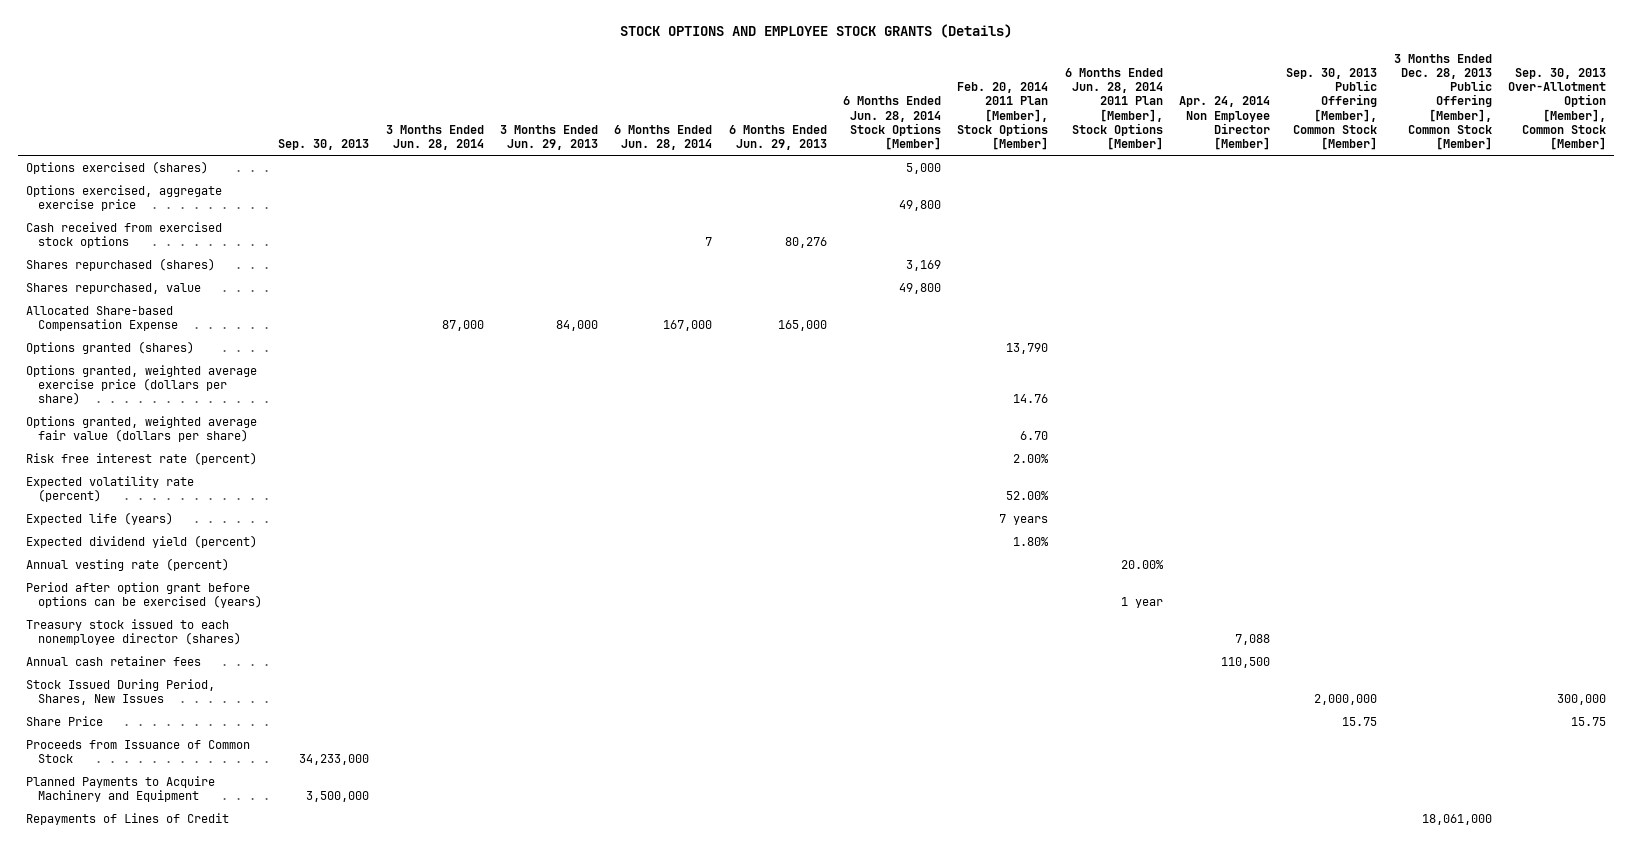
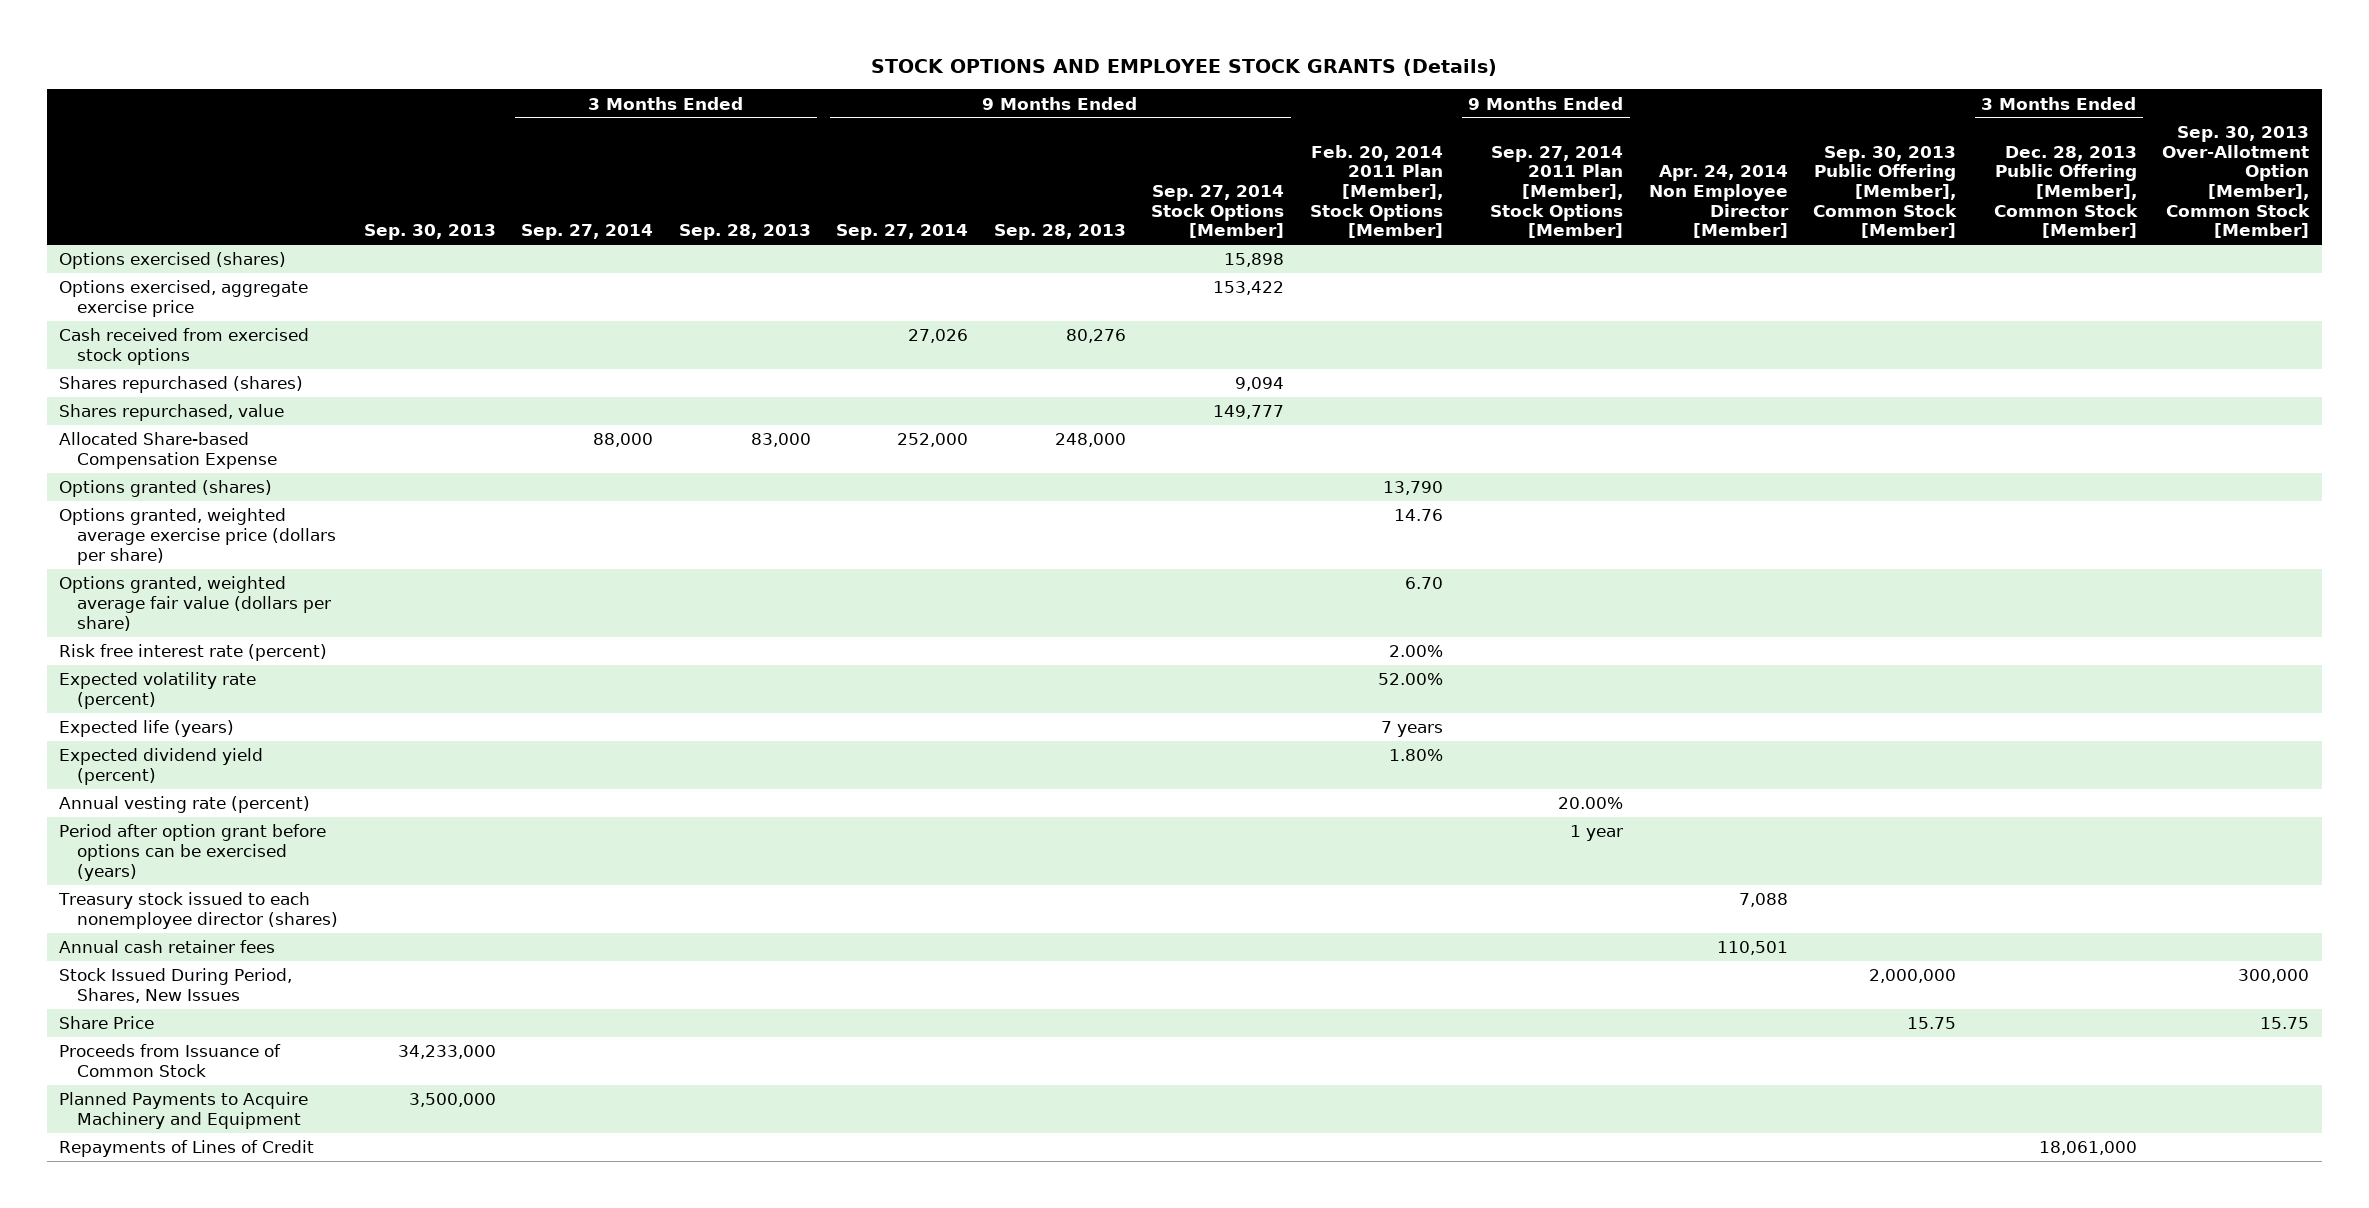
- | Sep. 30, 2013 | 3 Months Ended Jun. 28, 2014 | 3 Months Ended Jun. 29, 2013 | 6 Months Ended Jun. 28, 2014 | 6 Months Ended Jun. 29, 2013 | 6 Months Ended Jun. 28, 2014 Stock Options [Member] | Feb. 20, 2014 2011 Plan [Member], Stock Options [Member] | 6 Months Ended Jun. 28, 2014 2011 Plan [Member], Stock Options [Member] | Apr. 24, 2014 Non Employee Director [Member] | Sep. 30, 2013 Public Offering [Member], Common Stock [Member] | 3 Months Ended Dec. 28, 2013 Public Offering [Member], Common Stock [Member] | Sep. 30, 2013 Over-Allotment Option [Member], Common Stock [Member]
+ | Sep. 30, 2013 | 3 Months Ended Sep. 27, 2014 | 3 Months Ended Sep. 28, 2013 | 9 Months Ended Sep. 27, 2014 | 9 Months Ended Sep. 28, 2013 | 9 Months Ended Sep. 27, 2014 Stock Options [Member] | Feb. 20, 2014 2011 Plan [Member], Stock Options [Member] | 9 Months Ended Sep. 27, 2014 2011 Plan [Member], Stock Options [Member] | Apr. 24, 2014 Non Employee Director [Member] | Sep. 30, 2013 Public Offering [Member], Common Stock [Member] | 3 Months Ended Dec. 28, 2013 Public Offering [Member], Common Stock [Member] | Sep. 30, 2013 Over-Allotment Option [Member], Common Stock [Member]
- Annual cash retainer fees | | | | | | | | | 110,500 | | |
+ Annual cash retainer fees | | | | | | | | | 110,501 | | |

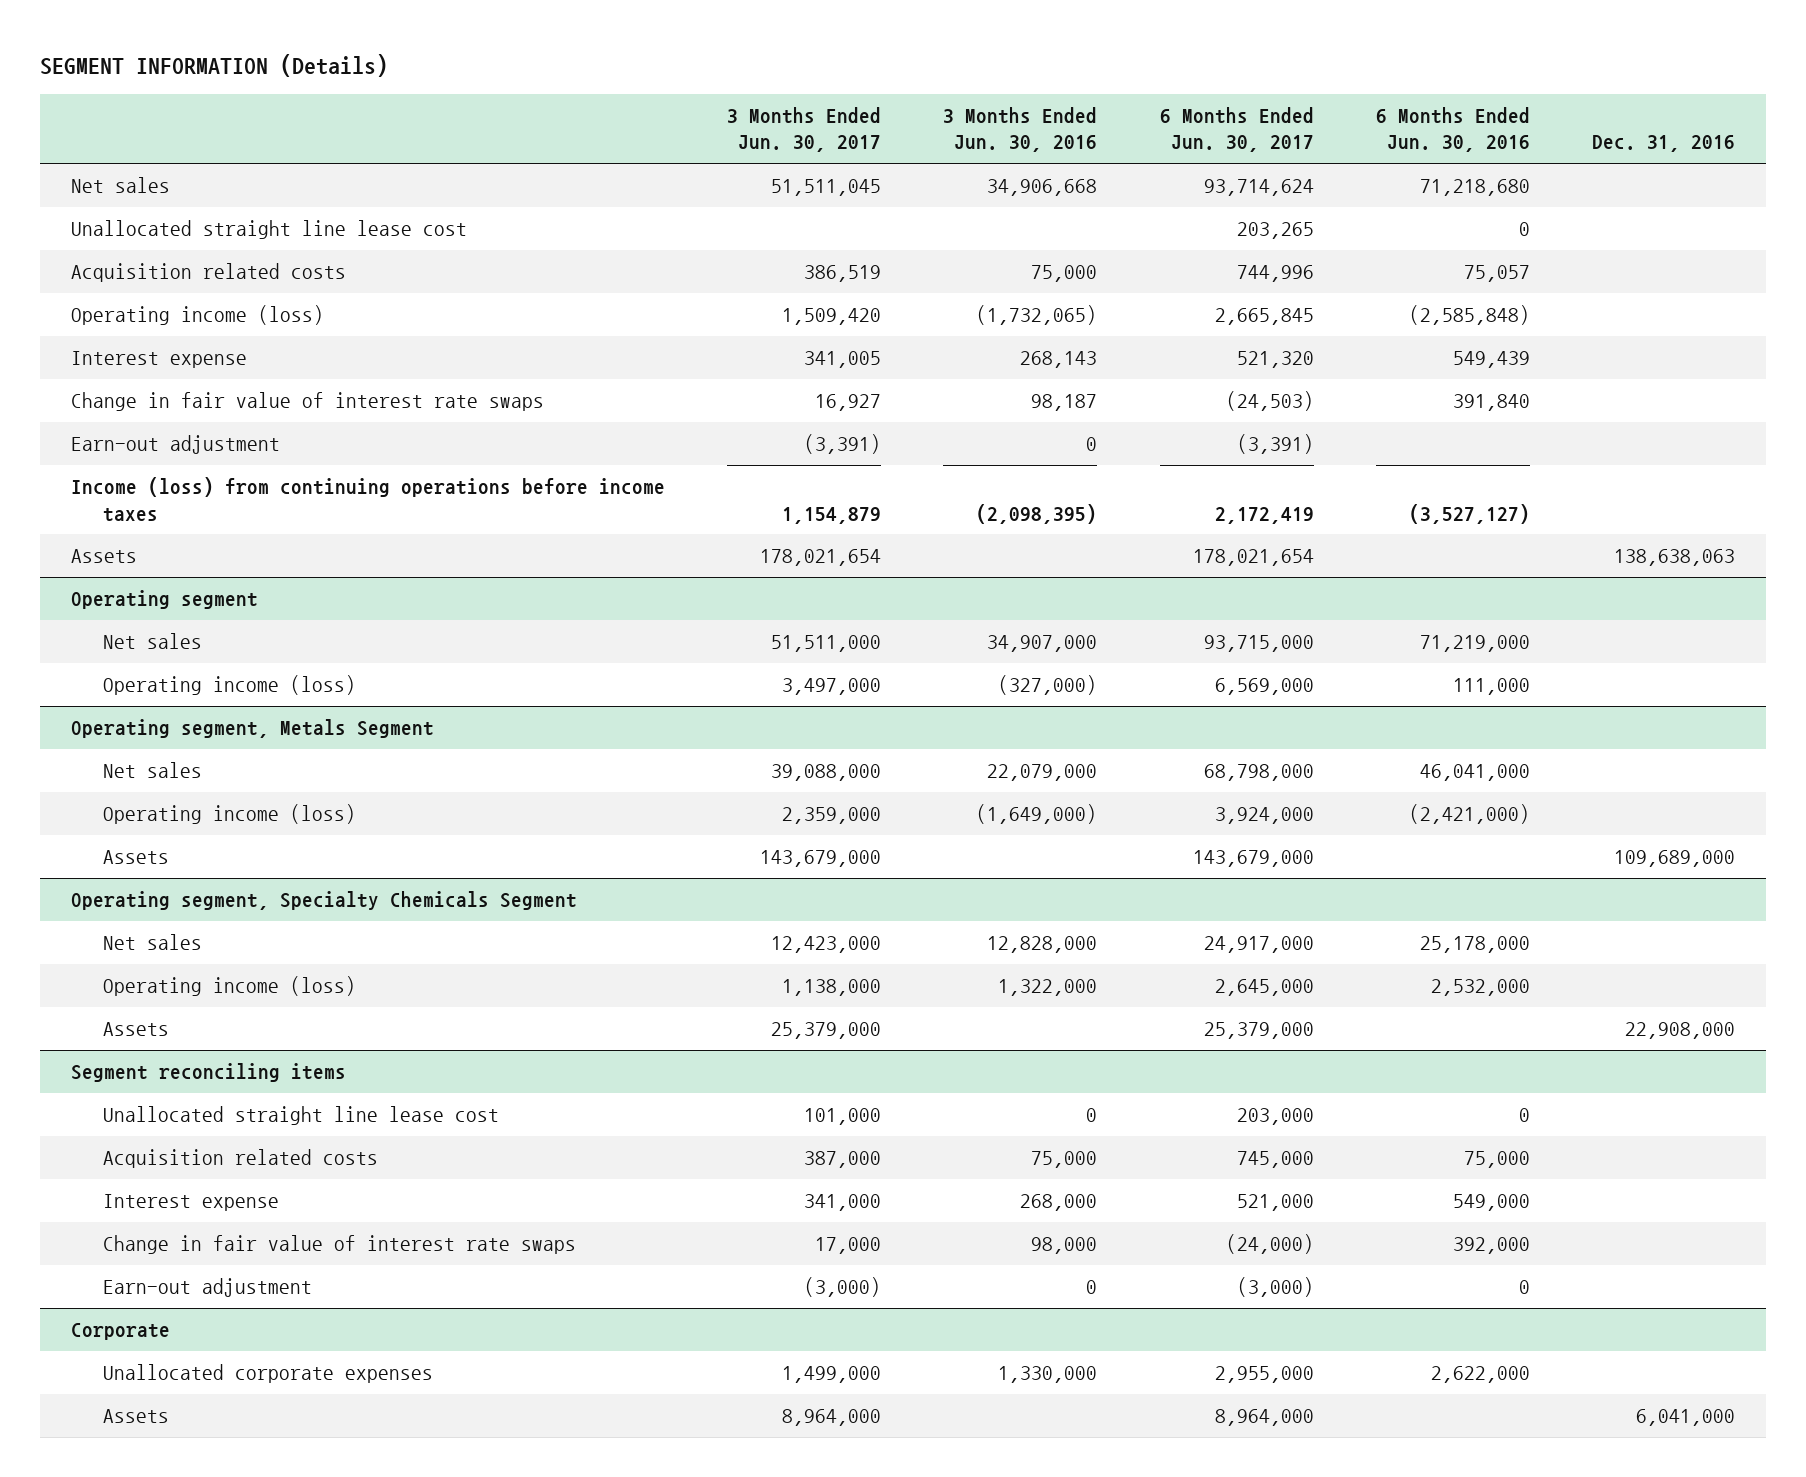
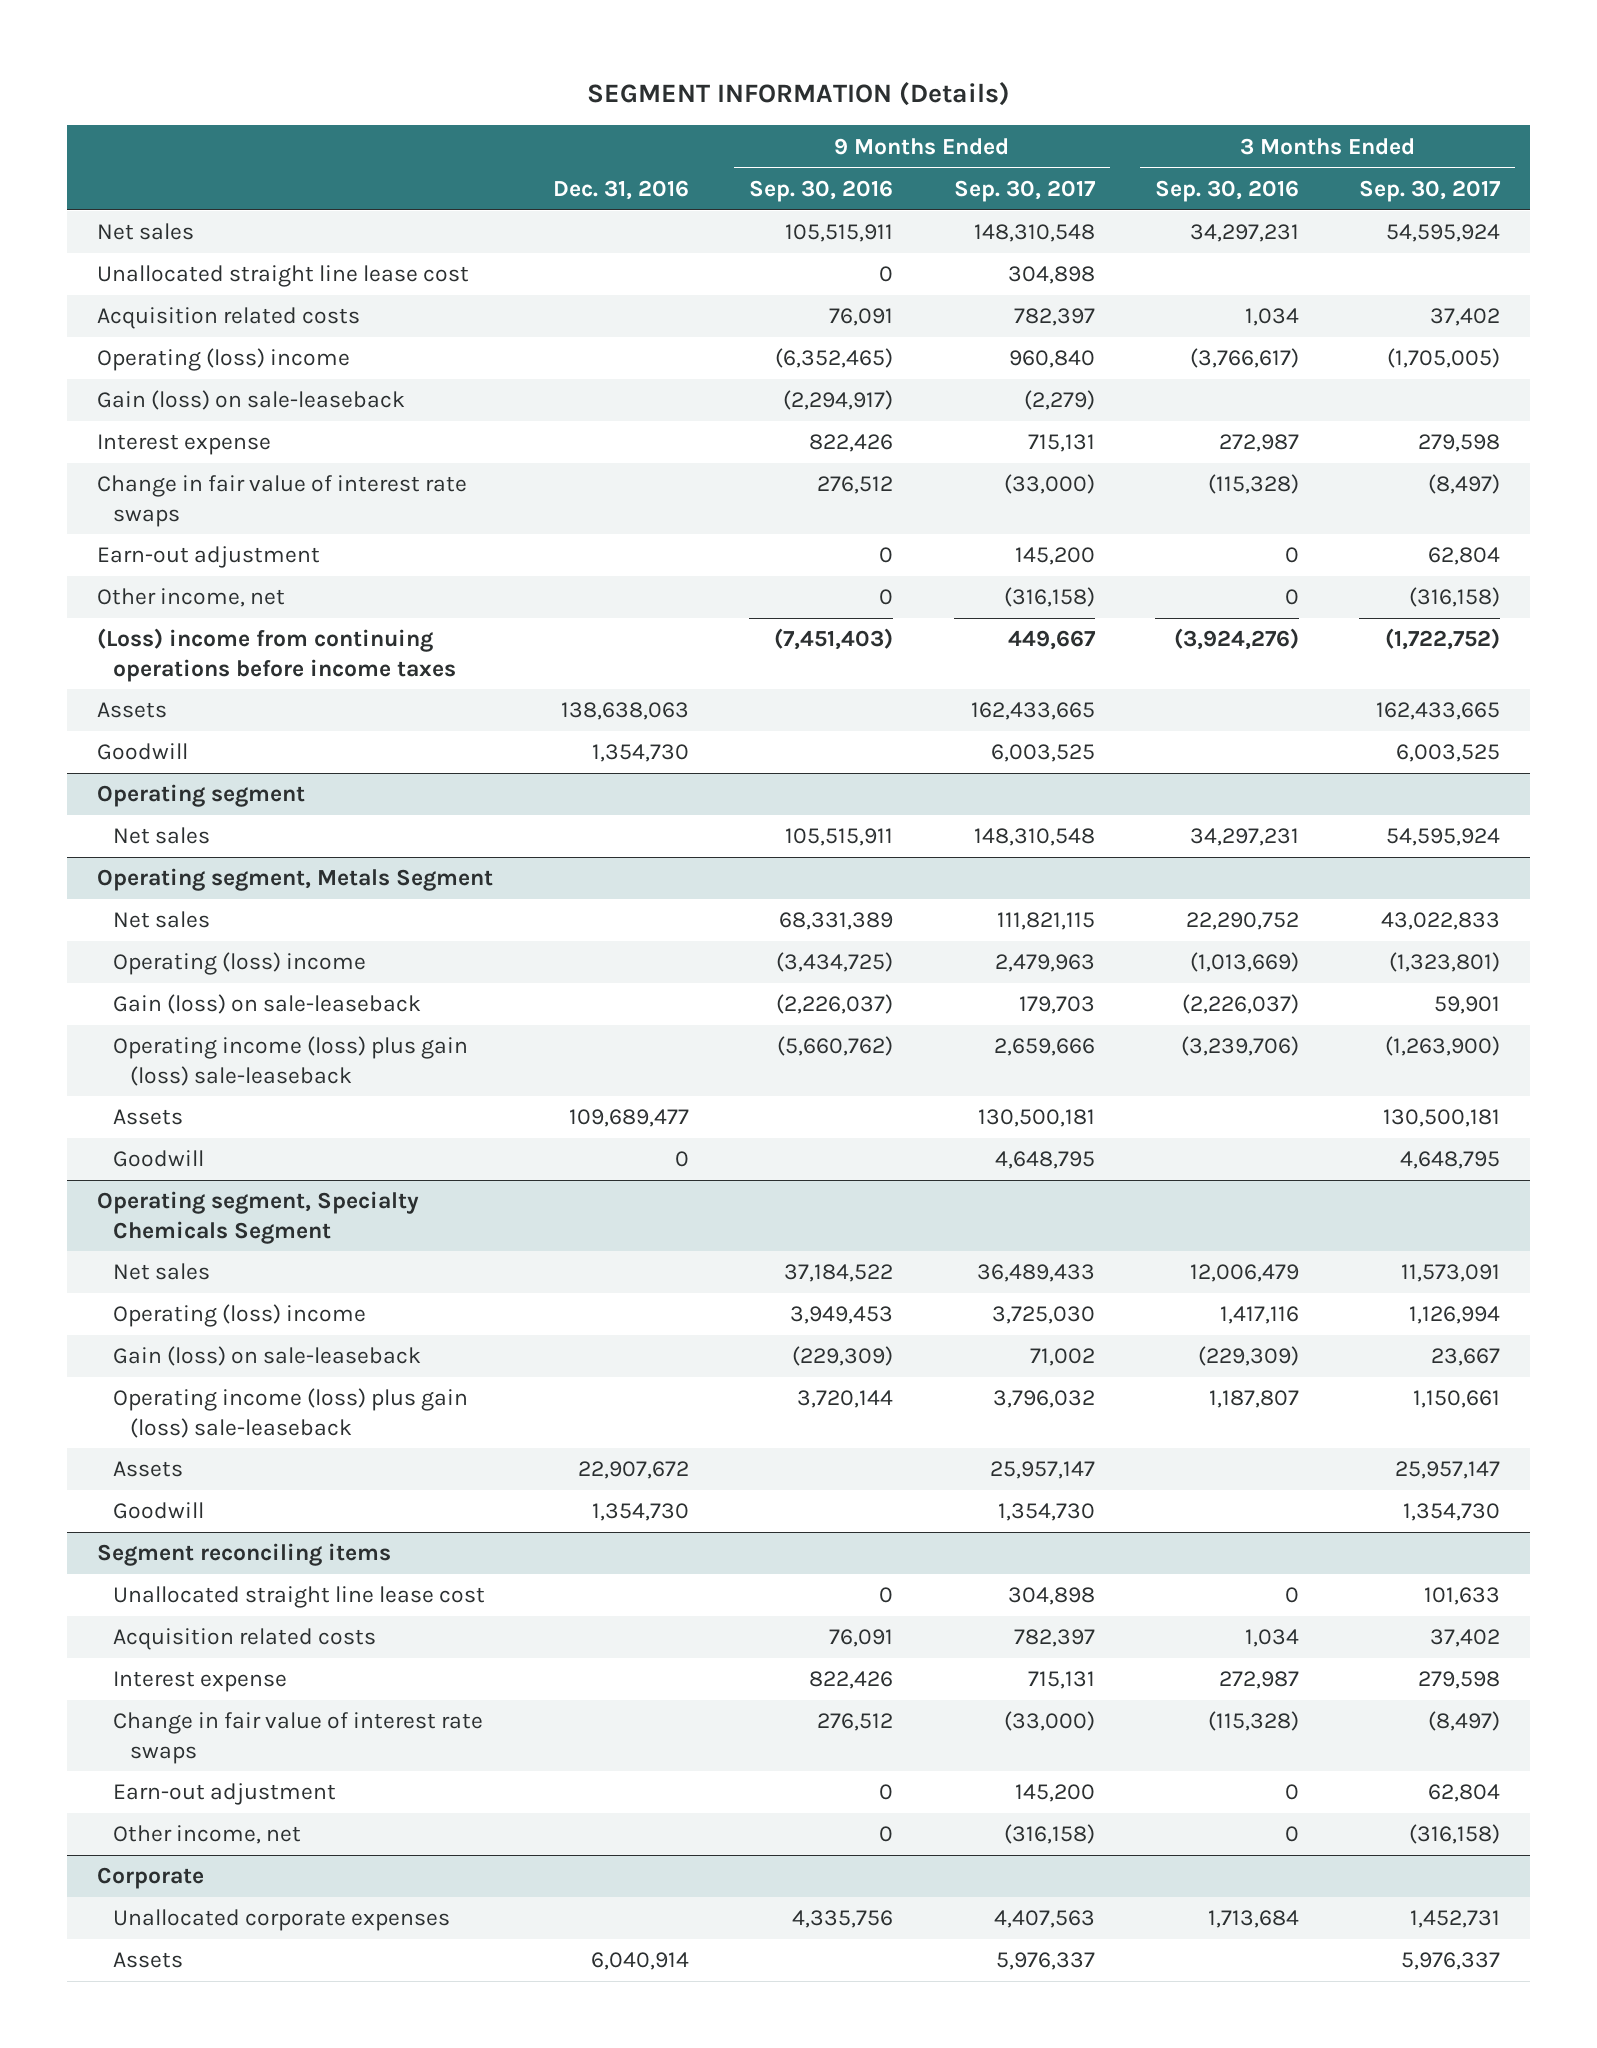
- | 3 Months Ended Jun. 30, 2017 | 3 Months Ended Jun. 30, 2016 | 6 Months Ended Jun. 30, 2017 | 6 Months Ended Jun. 30, 2016 | Dec. 31, 2016
+ | Dec. 31, 2016 | 9 Months Ended Sep. 30, 2016 | 9 Months Ended Sep. 30, 2017 | 3 Months Ended Sep. 30, 2016 | 3 Months Ended Sep. 30, 2017
- Operating income (loss) | 1,509,420 | (1,732,065) | 2,665,845 | (2,585,848) |
+ Operating (loss) income | | (6,352,465) | 960,840 | (3,766,617) | (1,705,005)
+ Gain (loss) on sale-leaseback | | (2,294,917) | (2,279) | |
- Income (loss) from continuing operations before income taxes | 1,154,879 | (2,098,395) | 2,172,419 | (3,527,127) |
+ Other income, net | | 0 | (316,158) | 0 | (316,158)
+ (Loss) income from continuing operations before income taxes | | (7,451,403) | 449,667 | (3,924,276) | (1,722,752)
+ Goodwill | 1,354,730 | | 6,003,525 | | 6,003,525
@ Operating segment
- Operating income (loss) | 3,497,000 | (327,000) | 6,569,000 | 111,000 |
@ Operating segment, Metals Segment
- Operating income (loss) | 2,359,000 | (1,649,000) | 3,924,000 | (2,421,000) |
- Assets | 143,679,000 | | 143,679,000 | | 109,689,000
+ Operating (loss) income | | (3,434,725) | 2,479,963 | (1,013,669) | (1,323,801)
+ Gain (loss) on sale-leaseback | | (2,226,037) | 179,703 | (2,226,037) | 59,901
+ Operating income (loss) plus gain (loss) sale-leaseback | | (5,660,762) | 2,659,666 | (3,239,706) | (1,263,900)
+ Assets | 109,689,477 | | 130,500,181 | | 130,500,181
+ Goodwill | 0 | | 4,648,795 | | 4,648,795
@ Operating segment, Specialty Chemicals Segment
- Operating income (loss) | 1,138,000 | 1,322,000 | 2,645,000 | 2,532,000 |
- Assets | 25,379,000 | | 25,379,000 | | 22,908,000
+ Operating (loss) income | | 3,949,453 | 3,725,030 | 1,417,116 | 1,126,994
+ Gain (loss) on sale-leaseback | | (229,309) | 71,002 | (229,309) | 23,667
+ Operating income (loss) plus gain (loss) sale-leaseback | | 3,720,144 | 3,796,032 | 1,187,807 | 1,150,661
+ Assets | 22,907,672 | | 25,957,147 | | 25,957,147
+ Goodwill | 1,354,730 | | 1,354,730 | | 1,354,730
@ Segment reconciling items
+ Other income, net | | 0 | (316,158) | 0 | (316,158)
@ Corporate
- Assets | 8,964,000 | | 8,964,000 | | 6,041,000
+ Assets | 6,040,914 | | 5,976,337 | | 5,976,337

